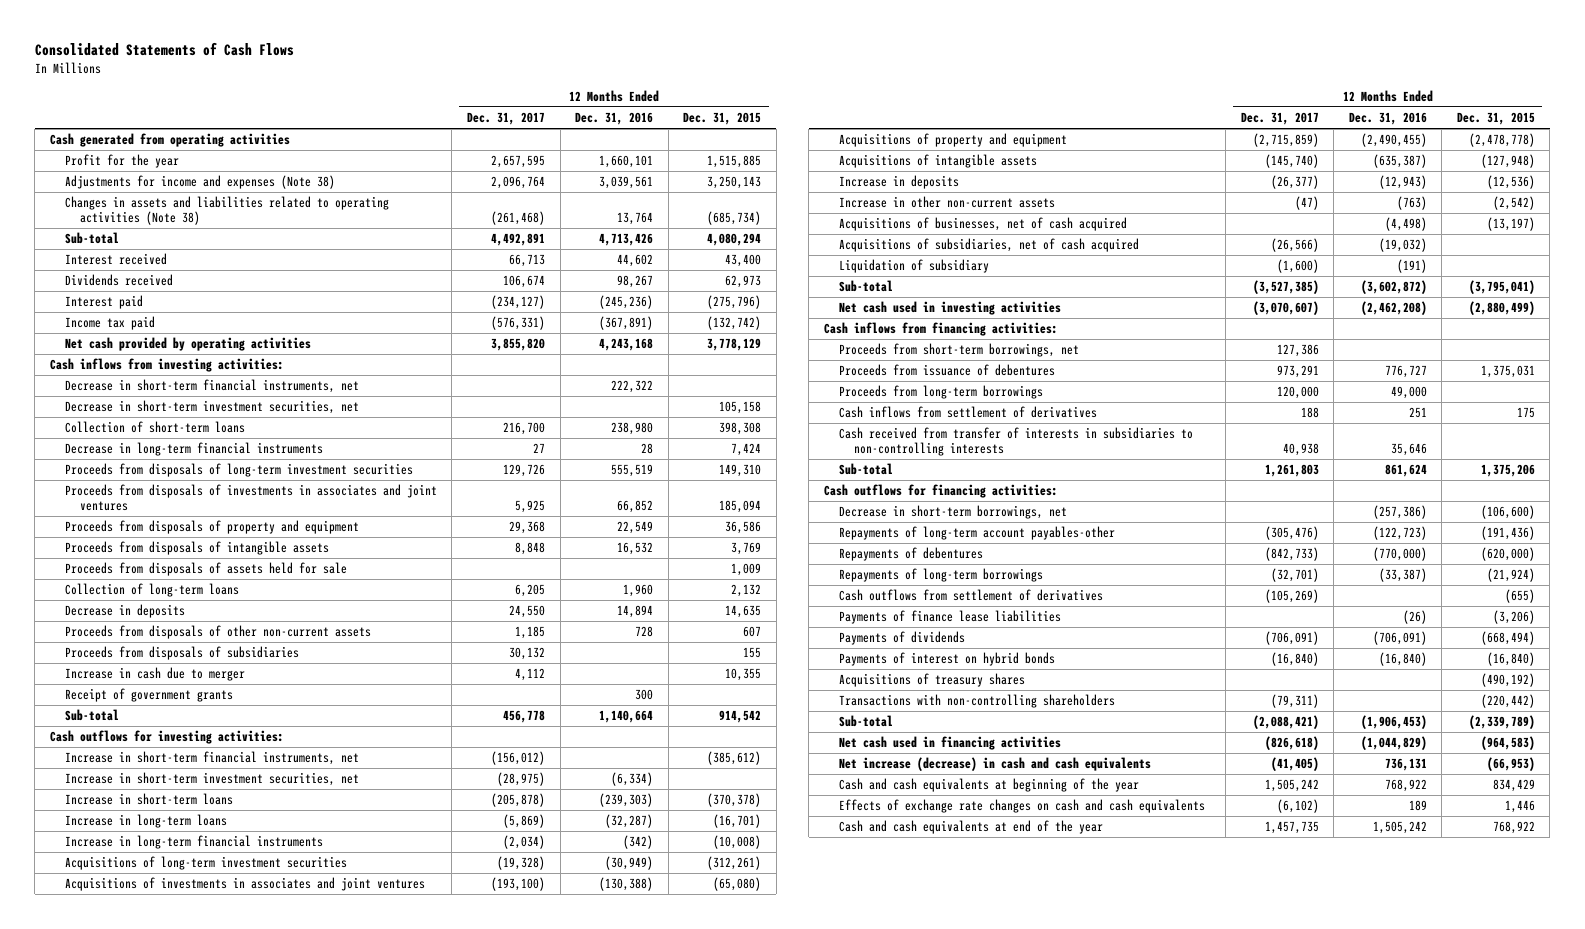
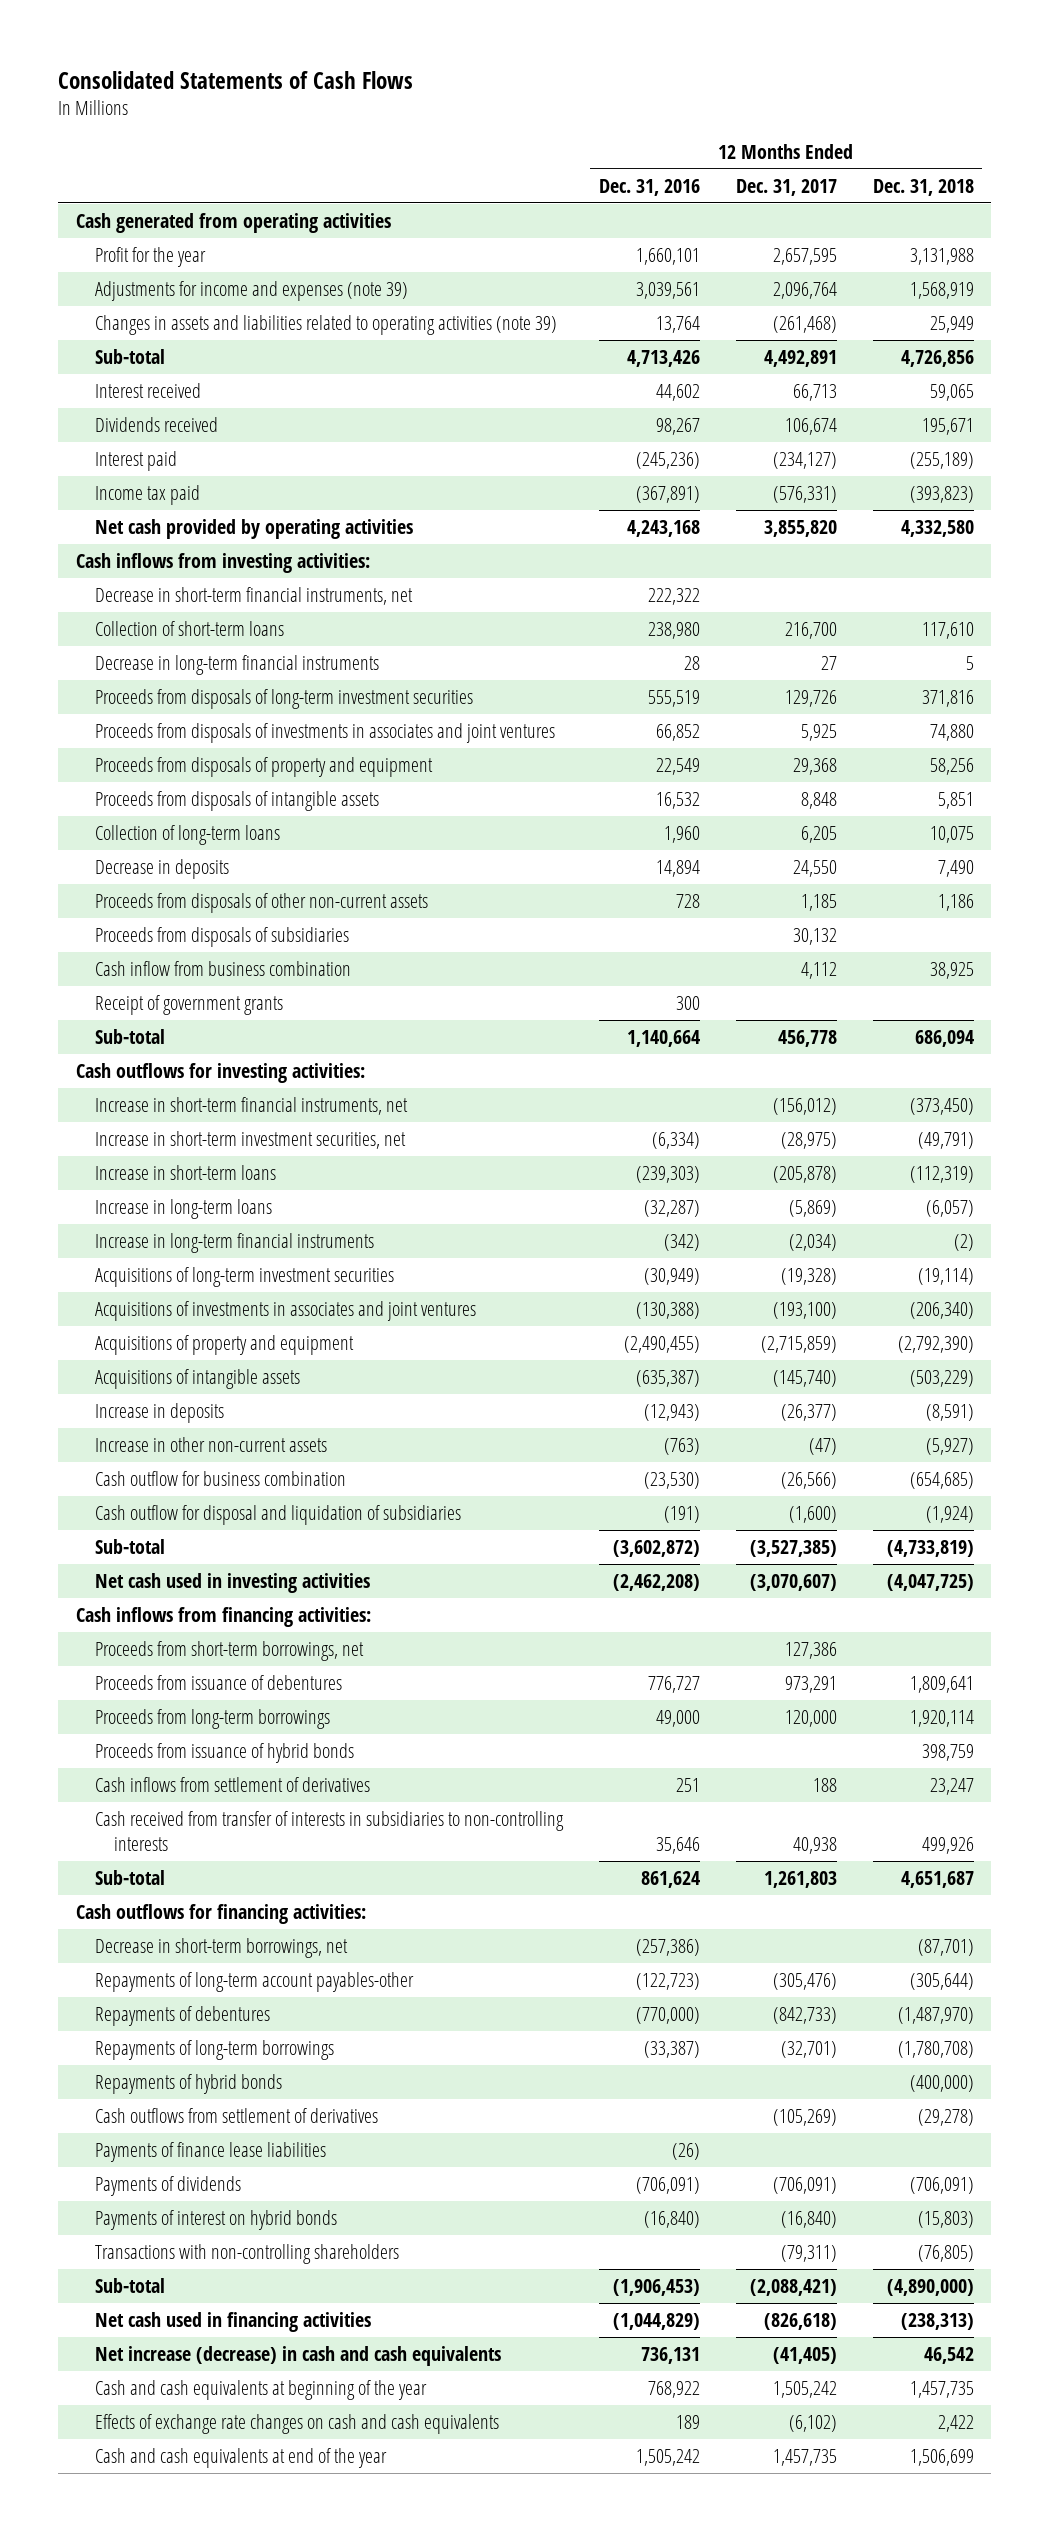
- | 12 Months Ended Dec. 31, 2017 | 12 Months Ended Dec. 31, 2016 | 12 Months Ended Dec. 31, 2015
+ | 12 Months Ended Dec. 31, 2016 | 12 Months Ended Dec. 31, 2017 | 12 Months Ended Dec. 31, 2018
- Adjustments for income and expenses (Note 38) | 2,096,764 | 3,039,561 | 3,250,143
- Changes in assets and liabilities related to operating activities (Note 38) | (261,468) | 13,764 | (685,734)
+ Adjustments for income and expenses (note 39) | 3,039,561 | 2,096,764 | 1,568,919
+ Changes in assets and liabilities related to operating activities (note 39) | 13,764 | (261,468) | 25,949
- Decrease in short-term investment securities, net | | | 105,158
- Proceeds from disposals of assets held for sale | | | 1,009
- Increase in cash due to merger | 4,112 | | 10,355
+ Cash inflow from business combination | | 4,112 | 38,925
- Acquisitions of businesses, net of cash acquired | | (4,498) | (13,197)
- Acquisitions of subsidiaries, net of cash acquired | (26,566) | (19,032) |
- Liquidation of subsidiary | (1,600) | (191) |
+ Cash outflow for business combination | (23,530) | (26,566) | (654,685)
+ Cash outflow for disposal and liquidation of subsidiaries | (191) | (1,600) | (1,924)
+ Proceeds from issuance of hybrid bonds | | | 398,759
+ Repayments of hybrid bonds | | | (400,000)
- Acquisitions of treasury shares | | | (490,192)

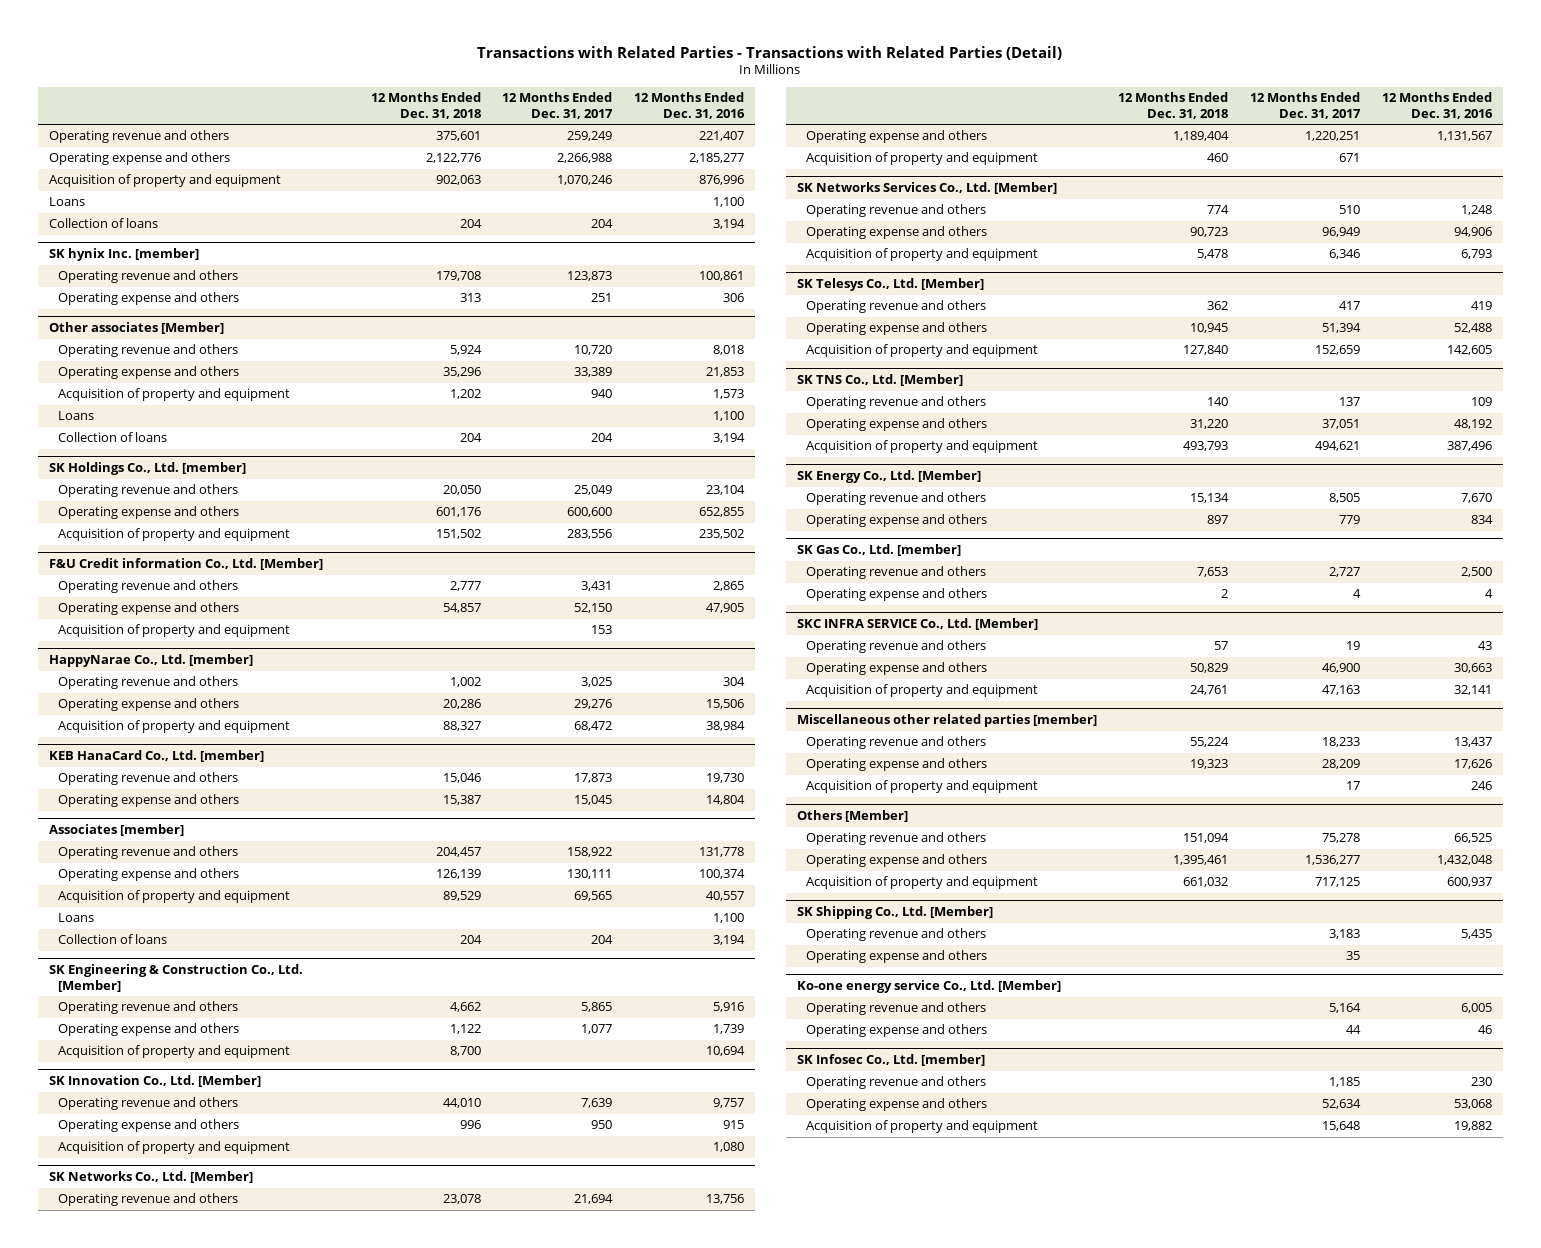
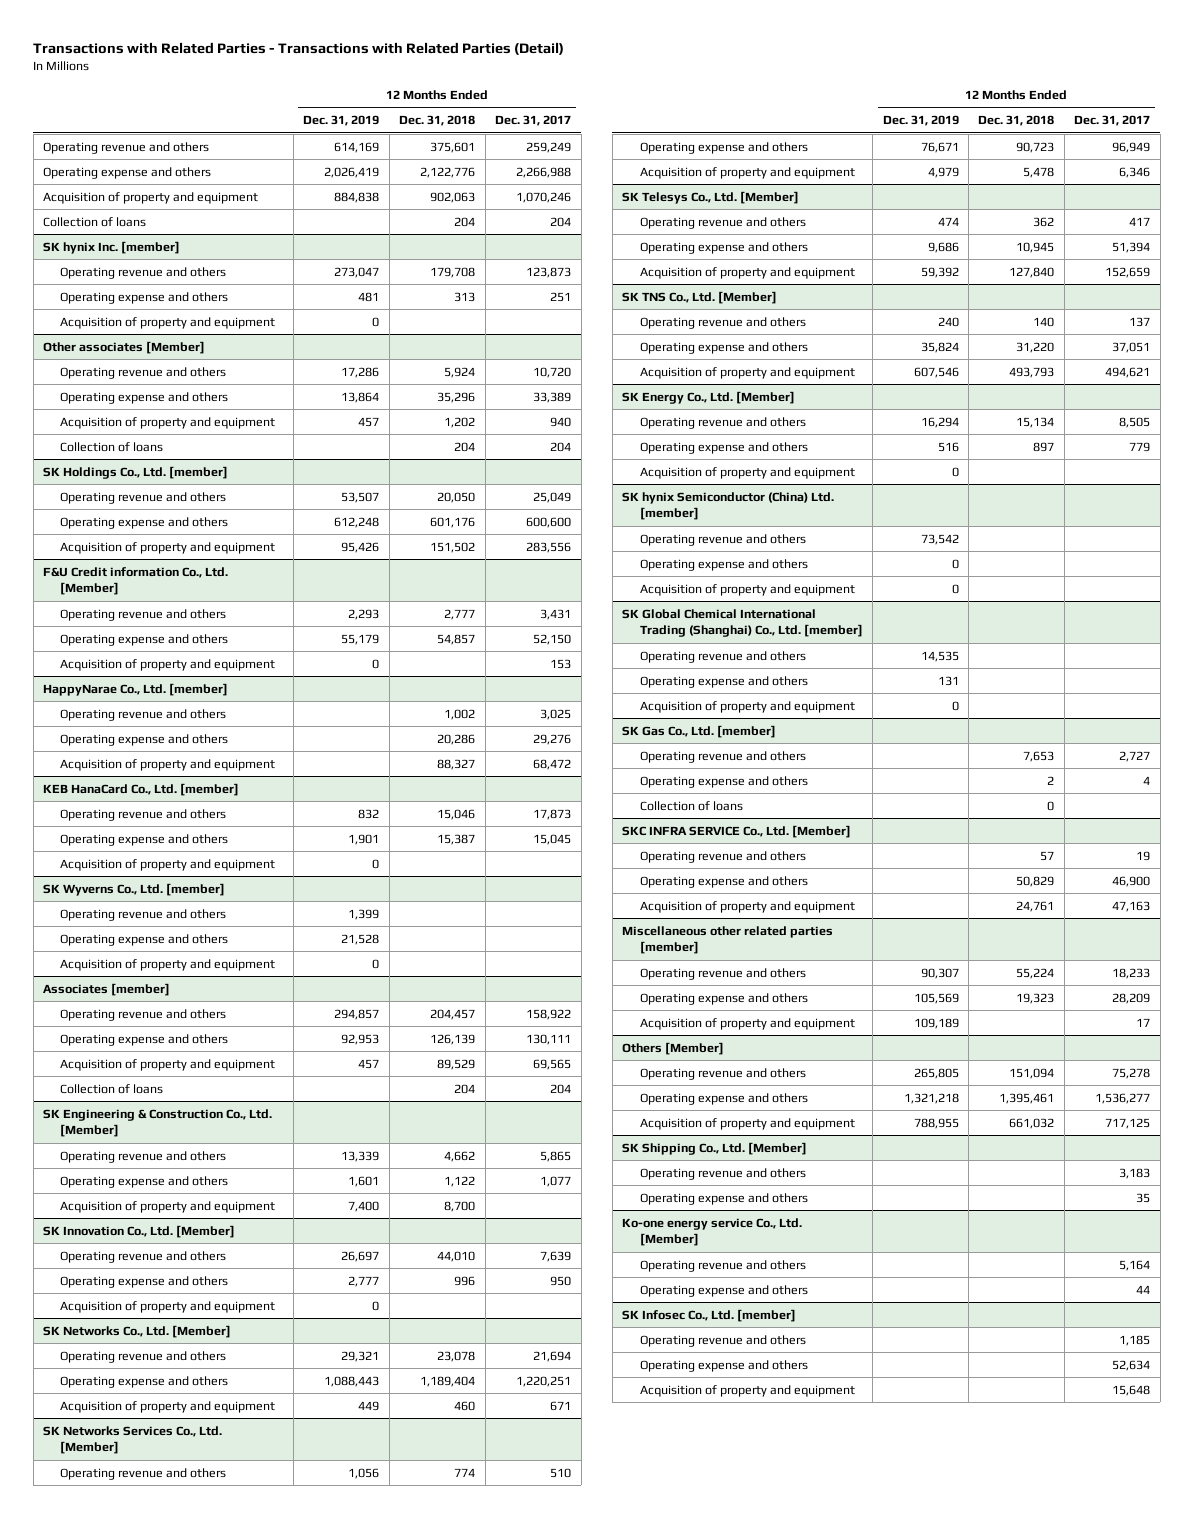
- | 12 Months Ended Dec. 31, 2018 | 12 Months Ended Dec. 31, 2017 | 12 Months Ended Dec. 31, 2016
+ | 12 Months Ended Dec. 31, 2019 | 12 Months Ended Dec. 31, 2018 | 12 Months Ended Dec. 31, 2017
- Loans | | | 1,100
@ SK hynix Inc. [member]
+ Acquisition of property and equipment | 0 | |
@ Other associates [Member]
- Loans | | | 1,100
@ KEB HanaCard Co., Ltd. [member]
+ Acquisition of property and equipment | 0 | |
+ SK Wyverns Co., Ltd. [member]
+ Operating revenue and others | 1,399 | |
+ Operating expense and others | 21,528 | |
+ Acquisition of property and equipment | 0 | |
@ Associates [member]
- Loans | | | 1,100
@ SK Energy Co., Ltd. [Member]
+ Acquisition of property and equipment | 0 | |
+ SK hynix Semiconductor (China) Ltd. [member]
+ Operating revenue and others | 73,542 | |
+ Operating expense and others | 0 | |
+ Acquisition of property and equipment | 0 | |
+ SK Global Chemical International Trading (Shanghai) Co., Ltd. [member]
+ Operating revenue and others | 14,535 | |
+ Operating expense and others | 131 | |
+ Acquisition of property and equipment | 0 | |
@ SK Gas Co., Ltd. [member]
+ Collection of loans | | 0 |

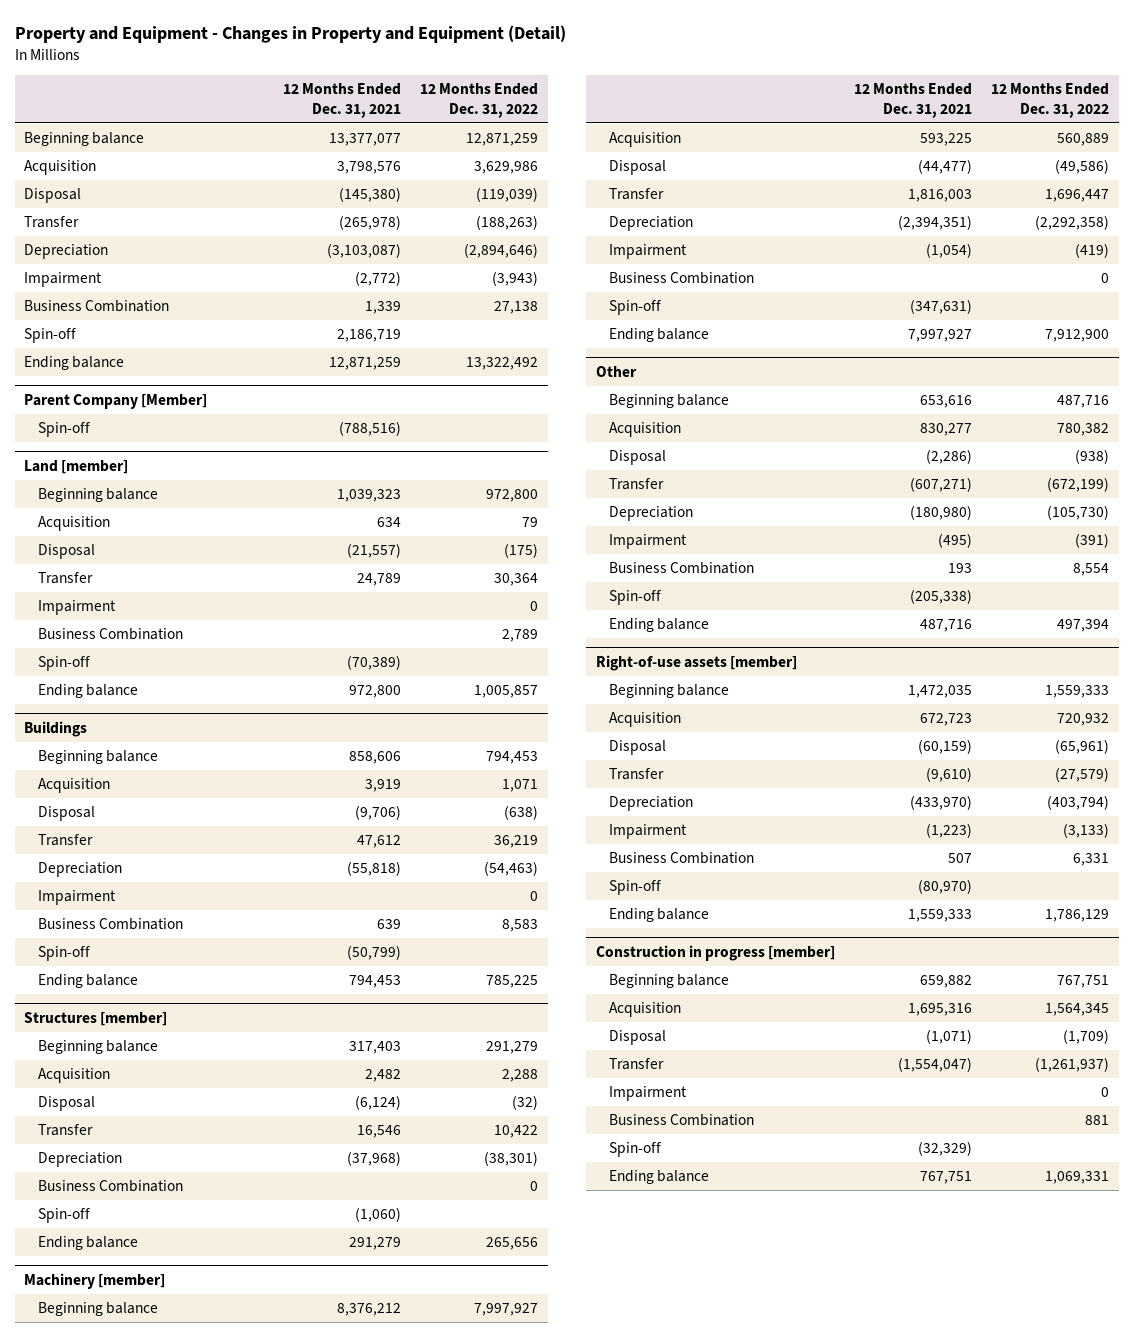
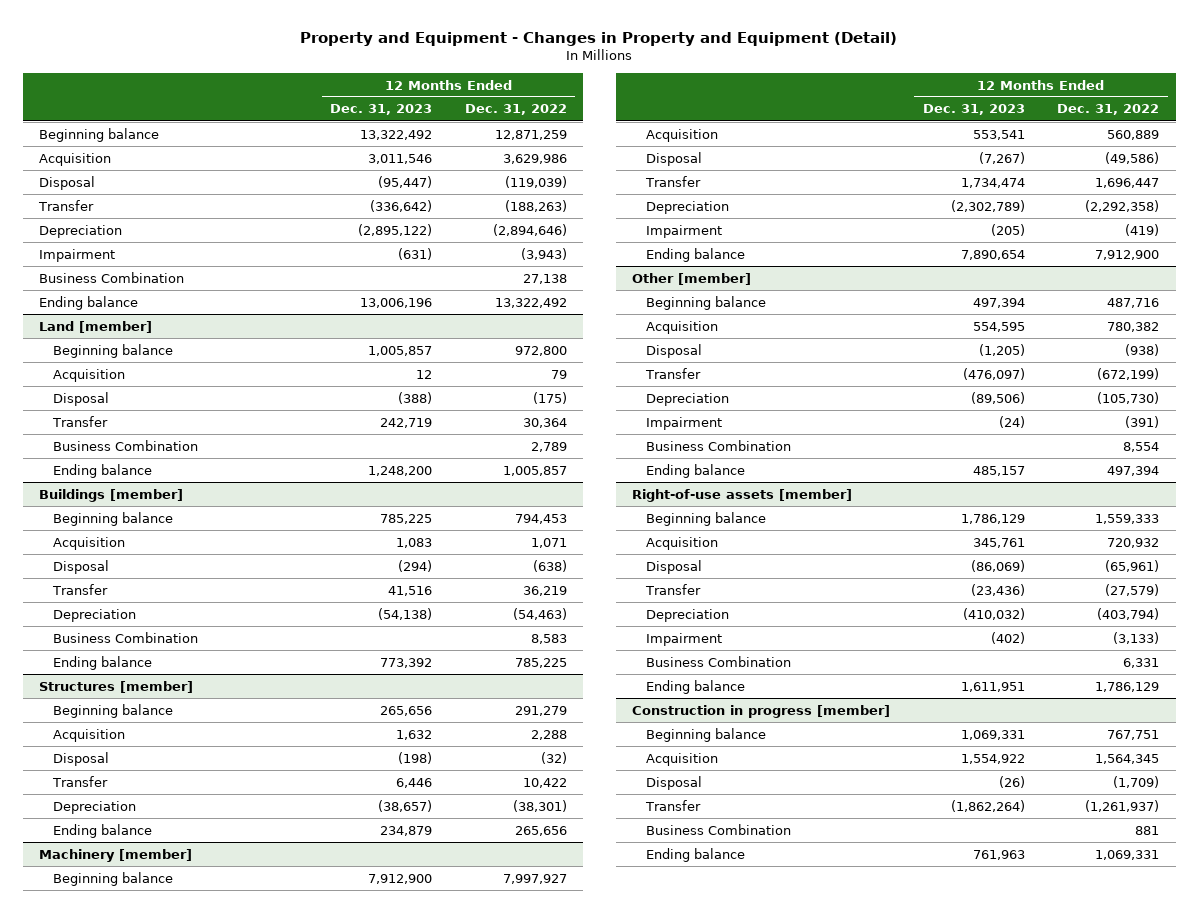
- | 12 Months Ended Dec. 31, 2021 | 12 Months Ended Dec. 31, 2022
+ | 12 Months Ended Dec. 31, 2023 | 12 Months Ended Dec. 31, 2022
- Spin-off | 2,186,719 |
- Parent Company [Member]
- Spin-off | (788,516) |
@ Land [member]
- Impairment | | 0
- Spin-off | (70,389) |
- Buildings
+ Buildings [member]
- Impairment | | 0
- Spin-off | (50,799) |
@ Structures [member]
- Business Combination | | 0
- Spin-off | (1,060) |
@ Machinery [member]
- Business Combination | | 0
- Spin-off | (347,631) |
- Other
+ Other [member]
- Spin-off | (205,338) |
@ Right-of-use assets [member]
- Spin-off | (80,970) |
@ Construction in progress [member]
- Impairment | | 0
- Spin-off | (32,329) |

